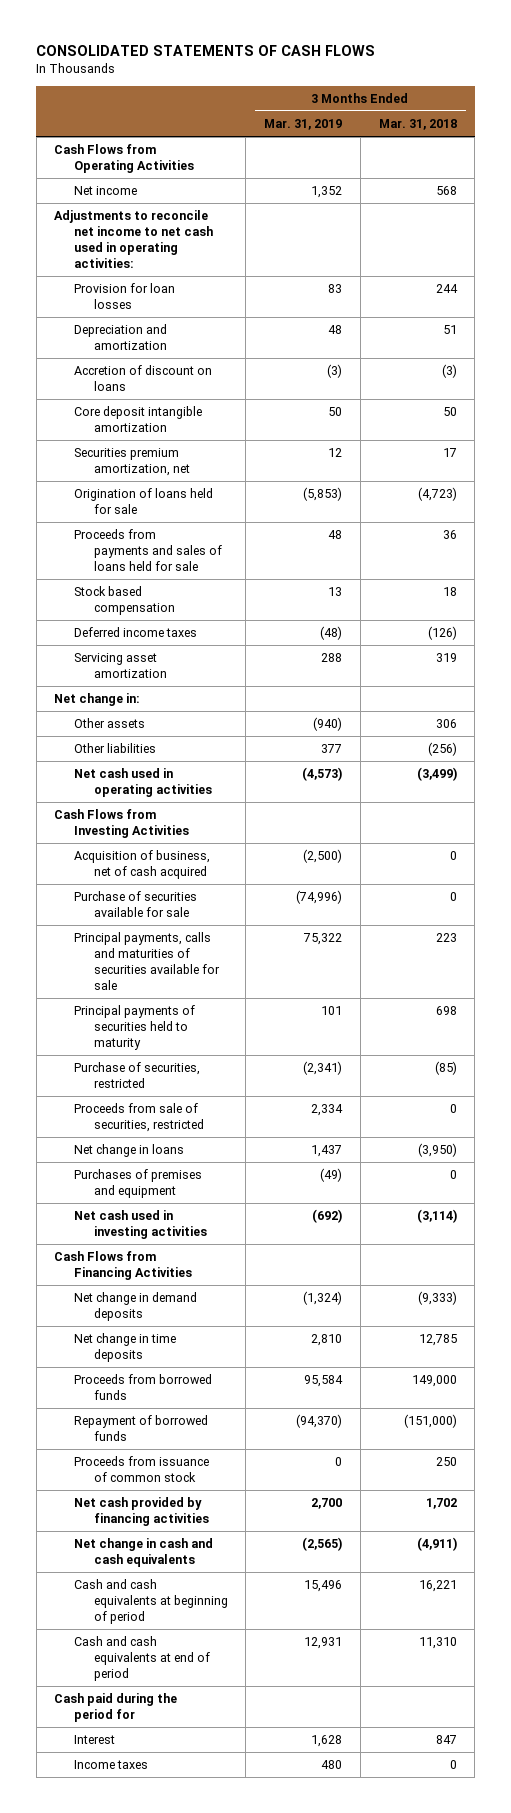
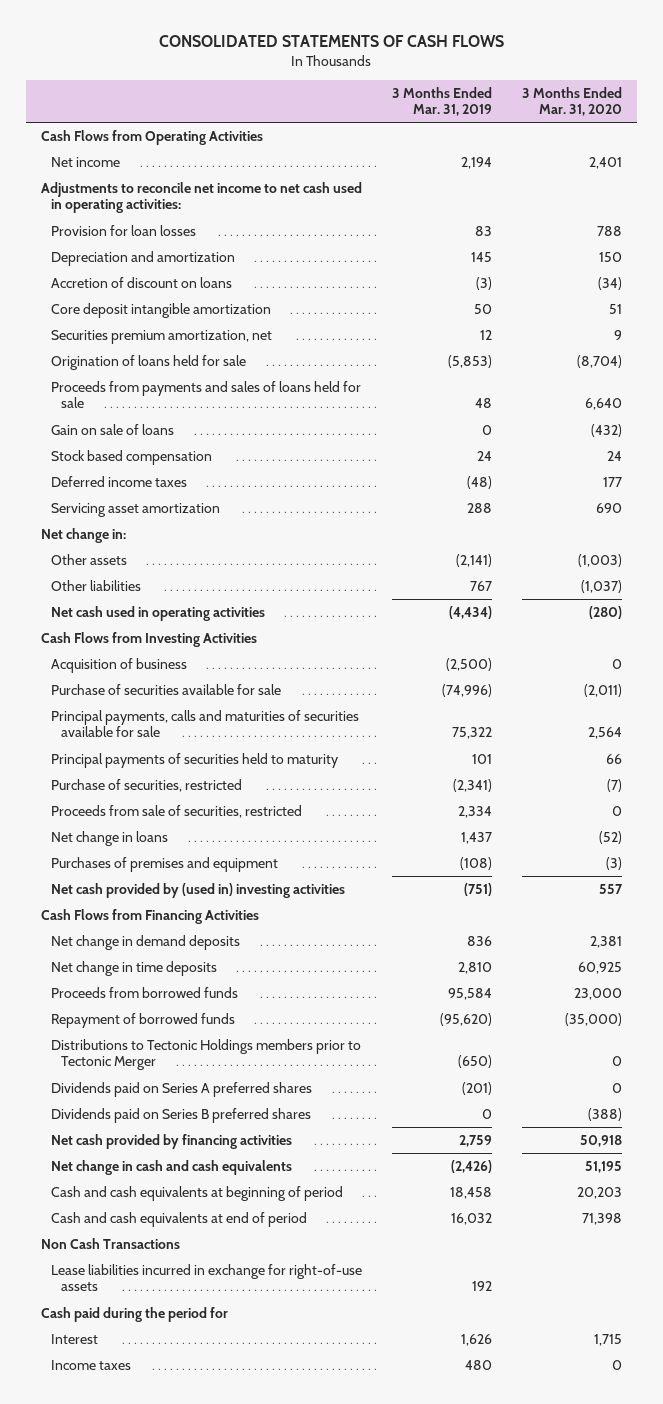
- | 3 Months Ended Mar. 31, 2019 | 3 Months Ended Mar. 31, 2018
+ | 3 Months Ended Mar. 31, 2019 | 3 Months Ended Mar. 31, 2020
- Net income | 1,352 | 568
+ Net income | 2,194 | 2,401
- Depreciation and amortization | 48 | 51
+ Depreciation and amortization | 145 | 150
- Stock based compensation | 13 | 18
+ Gain on sale of loans | 0 | (432)
+ Stock based compensation | 24 | 24
- Other assets | (940) | 306
- Other liabilities | 377 | (256)
- Net cash used in operating activities | (4,573) | (3,499)
+ Other assets | (2,141) | (1,003)
+ Other liabilities | 767 | (1,037)
+ Net cash used in operating activities | (4,434) | (280)
- Acquisition of business, net of cash acquired | (2,500) | 0
+ Acquisition of business | (2,500) | 0
- Purchases of premises and equipment | (49) | 0
- Net cash used in investing activities | (692) | (3,114)
+ Purchases of premises and equipment | (108) | (3)
+ Net cash provided by (used in) investing activities | (751) | 557
- Net change in demand deposits | (1,324) | (9,333)
+ Net change in demand deposits | 836 | 2,381
- Repayment of borrowed funds | (94,370) | (151,000)
- Proceeds from issuance of common stock | 0 | 250
- Net cash provided by financing activities | 2,700 | 1,702
- Net change in cash and cash equivalents | (2,565) | (4,911)
- Cash and cash equivalents at beginning of period | 15,496 | 16,221
- Cash and cash equivalents at end of period | 12,931 | 11,310
+ Repayment of borrowed funds | (95,620) | (35,000)
+ Distributions to Tectonic Holdings members prior to Tectonic Merger | (650) | 0
+ Dividends paid on Series A preferred shares | (201) | 0
+ Dividends paid on Series B preferred shares | 0 | (388)
+ Net cash provided by financing activities | 2,759 | 50,918
+ Net change in cash and cash equivalents | (2,426) | 51,195
+ Cash and cash equivalents at beginning of period | 18,458 | 20,203
+ Cash and cash equivalents at end of period | 16,032 | 71,398
+ Non Cash Transactions
+ Lease liabilities incurred in exchange for right-of-use assets | 192 |
- Interest | 1,628 | 847
+ Interest | 1,626 | 1,715

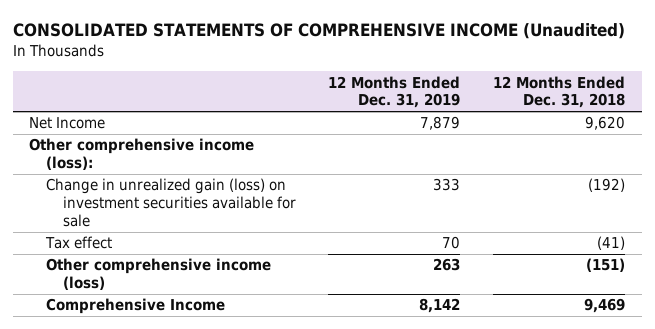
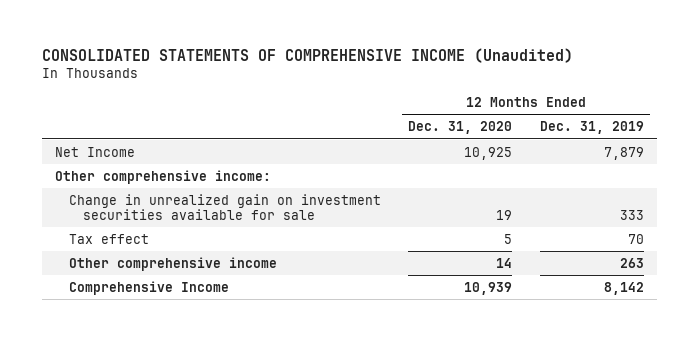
- | 12 Months Ended Dec. 31, 2019 | 12 Months Ended Dec. 31, 2018
+ | 12 Months Ended Dec. 31, 2020 | 12 Months Ended Dec. 31, 2019
- Other comprehensive income (loss):
- Change in unrealized gain (loss) on investment securities available for sale | 333 | (192)
+ Other comprehensive income:
+ Change in unrealized gain on investment securities available for sale | 19 | 333
- Other comprehensive income (loss) | 263 | (151)
+ Other comprehensive income | 14 | 263

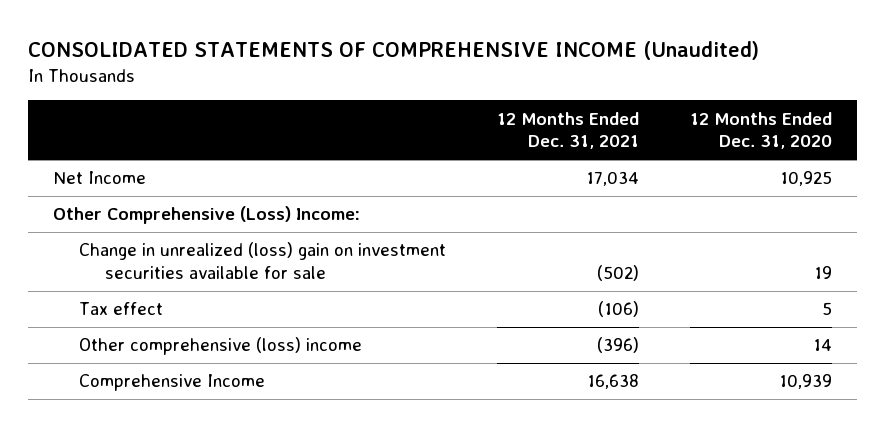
- | 12 Months Ended Dec. 31, 2020 | 12 Months Ended Dec. 31, 2019
+ | 12 Months Ended Dec. 31, 2021 | 12 Months Ended Dec. 31, 2020
- Other comprehensive income:
- Change in unrealized gain on investment securities available for sale | 19 | 333
+ Other Comprehensive (Loss) Income:
+ Change in unrealized (loss) gain on investment securities available for sale | (502) | 19
- Other comprehensive income | 14 | 263
+ Other comprehensive (loss) income | (396) | 14

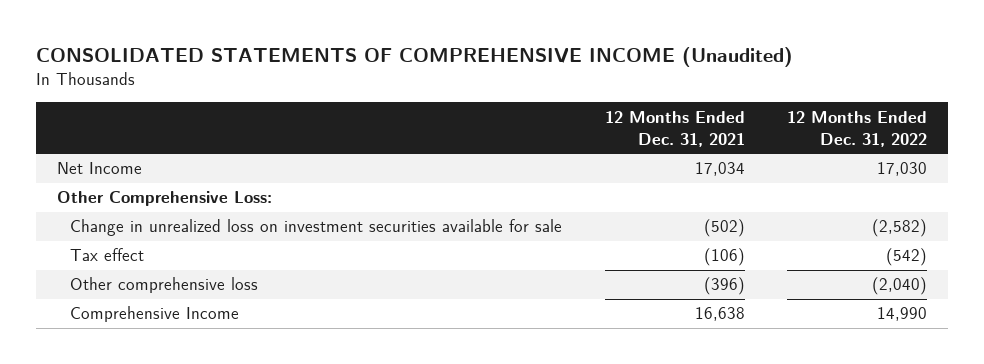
- | 12 Months Ended Dec. 31, 2021 | 12 Months Ended Dec. 31, 2020
+ | 12 Months Ended Dec. 31, 2021 | 12 Months Ended Dec. 31, 2022
- Other Comprehensive (Loss) Income:
- Change in unrealized (loss) gain on investment securities available for sale | (502) | 19
+ Other Comprehensive Loss:
+ Change in unrealized loss on investment securities available for sale | (502) | (2,582)
- Other comprehensive (loss) income | (396) | 14
+ Other comprehensive loss | (396) | (2,040)

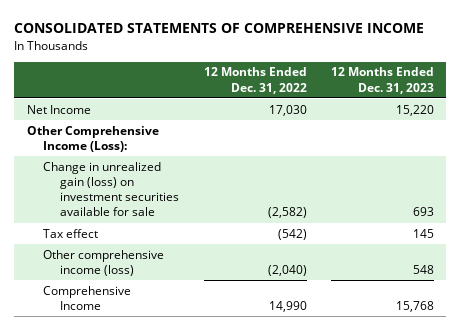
- CONSOLIDATED STATEMENTS OF COMPREHENSIVE INCOME (Unaudited)
+ CONSOLIDATED STATEMENTS OF COMPREHENSIVE INCOME
- | 12 Months Ended Dec. 31, 2021 | 12 Months Ended Dec. 31, 2022
+ | 12 Months Ended Dec. 31, 2022 | 12 Months Ended Dec. 31, 2023
- Other Comprehensive Loss:
- Change in unrealized loss on investment securities available for sale | (502) | (2,582)
+ Other Comprehensive Income (Loss):
+ Change in unrealized gain (loss) on investment securities available for sale | (2,582) | 693
- Other comprehensive loss | (396) | (2,040)
+ Other comprehensive income (loss) | (2,040) | 548

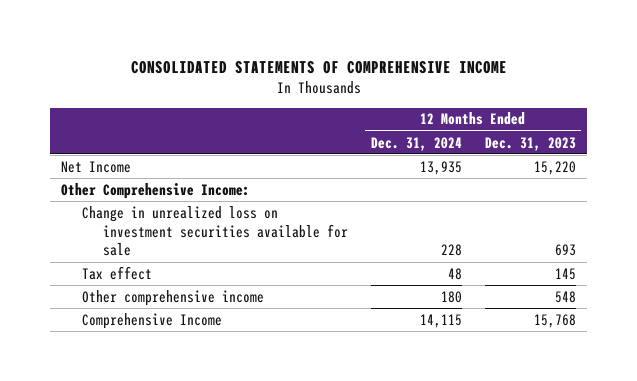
- | 12 Months Ended Dec. 31, 2022 | 12 Months Ended Dec. 31, 2023
+ | 12 Months Ended Dec. 31, 2024 | 12 Months Ended Dec. 31, 2023
- Other Comprehensive Income (Loss):
- Change in unrealized gain (loss) on investment securities available for sale | (2,582) | 693
+ Other Comprehensive Income:
+ Change in unrealized loss on investment securities available for sale | 228 | 693
- Other comprehensive income (loss) | (2,040) | 548
+ Other comprehensive income | 180 | 548

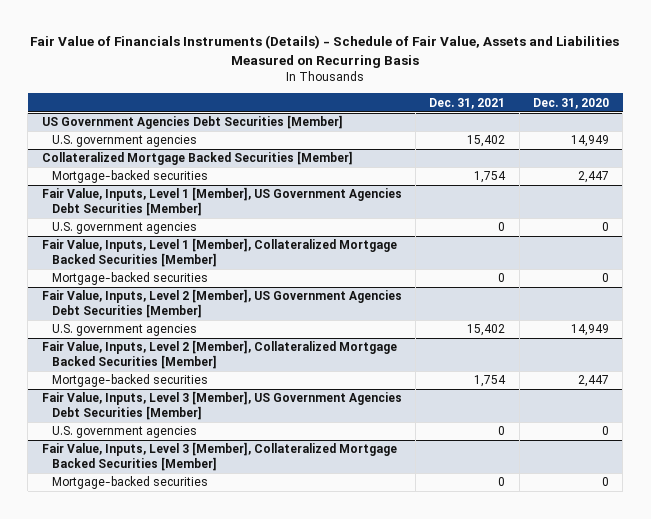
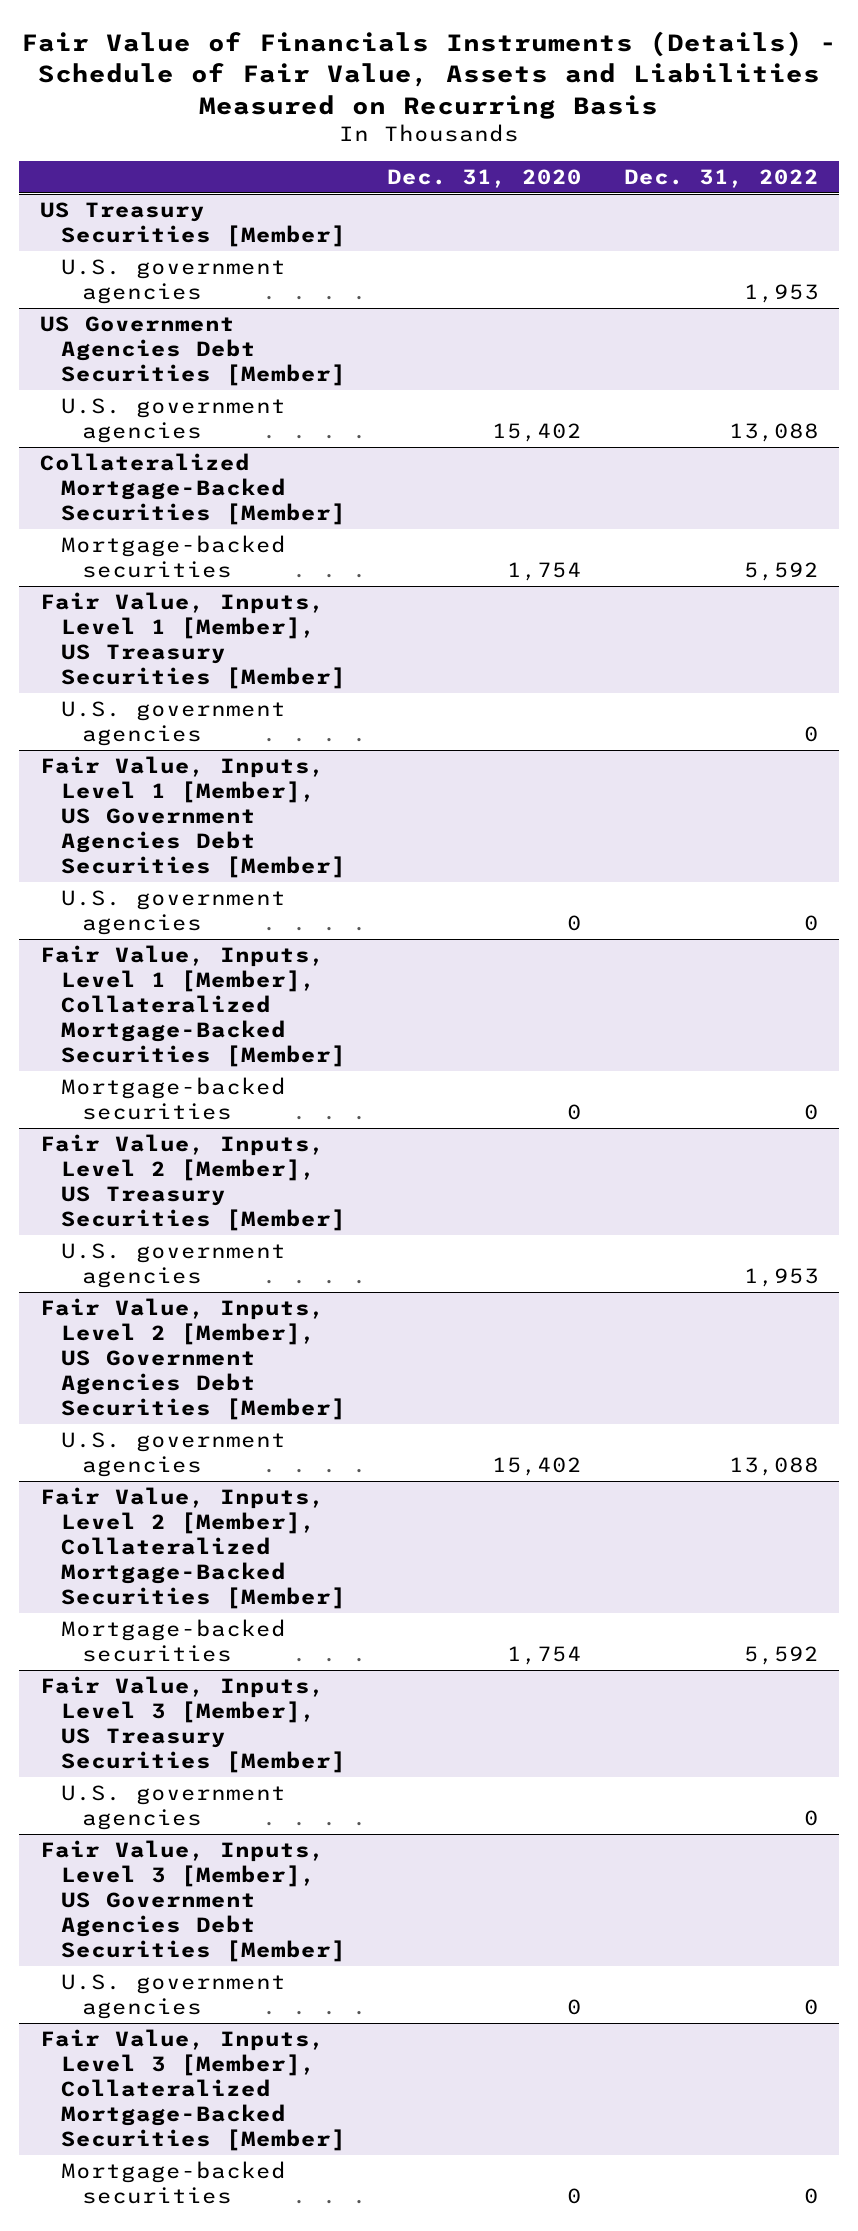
- | Dec. 31, 2021 | Dec. 31, 2020
+ | Dec. 31, 2020 | Dec. 31, 2022
+ US Treasury Securities [Member]
+ U.S. government agencies | | 1,953
@ US Government Agencies Debt Securities [Member]
- U.S. government agencies | 15,402 | 14,949
- Collateralized Mortgage Backed Securities [Member]
- Mortgage-backed securities | 1,754 | 2,447
@ US Government Agencies Debt Securities [Member]
+ U.S. government agencies | 15,402 | 13,088
+ Collateralized Mortgage-Backed Securities [Member]
+ Mortgage-backed securities | 1,754 | 5,592
+ Fair Value, Inputs, Level 1 [Member], US Treasury Securities [Member]
+ U.S. government agencies | | 0
- Fair Value, Inputs, Level 1 [Member], Collateralized Mortgage Backed Securities [Member]
+ Fair Value, Inputs, Level 1 [Member], Collateralized Mortgage-Backed Securities [Member]
+ Fair Value, Inputs, Level 2 [Member], US Treasury Securities [Member]
+ U.S. government agencies | | 1,953
@ Fair Value, Inputs, Level 2 [Member], US Government Agencies Debt Securities [Member]
- U.S. government agencies | 15,402 | 14,949
- Fair Value, Inputs, Level 2 [Member], Collateralized Mortgage Backed Securities [Member]
- Mortgage-backed securities | 1,754 | 2,447
@ Fair Value, Inputs, Level 2 [Member], US Government Agencies Debt Securities [Member]
+ U.S. government agencies | 15,402 | 13,088
+ Fair Value, Inputs, Level 2 [Member], Collateralized Mortgage-Backed Securities [Member]
+ Mortgage-backed securities | 1,754 | 5,592
+ Fair Value, Inputs, Level 3 [Member], US Treasury Securities [Member]
+ U.S. government agencies | | 0
- Fair Value, Inputs, Level 3 [Member], Collateralized Mortgage Backed Securities [Member]
+ Fair Value, Inputs, Level 3 [Member], Collateralized Mortgage-Backed Securities [Member]

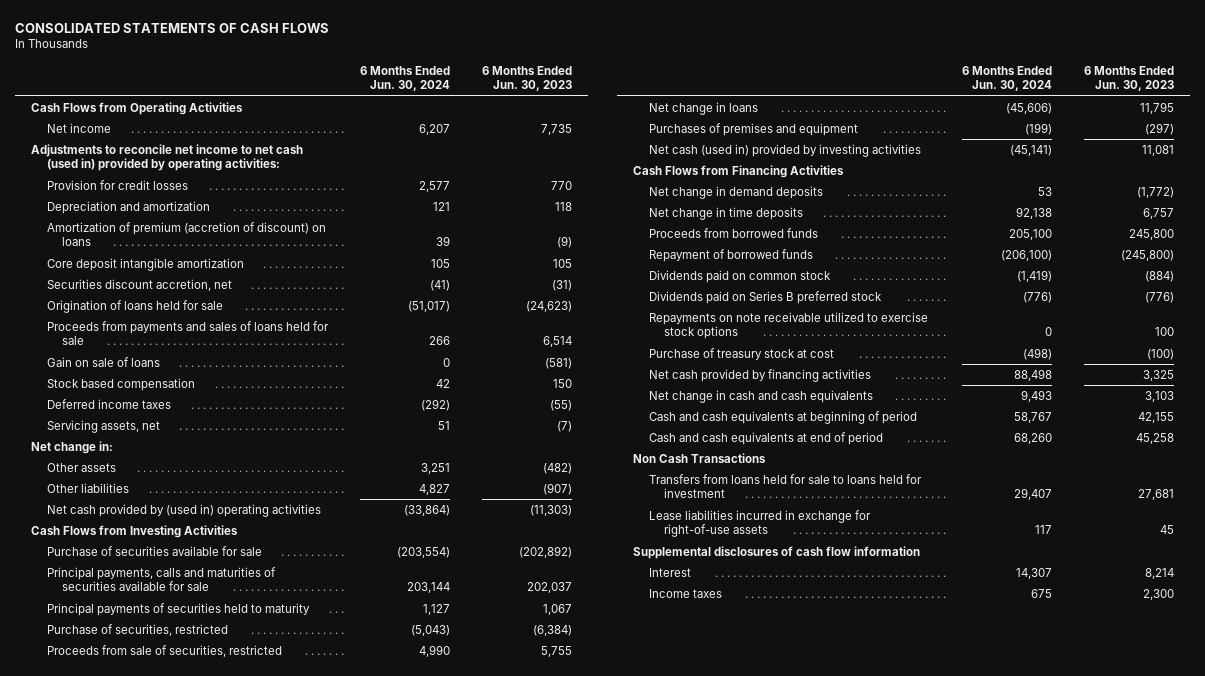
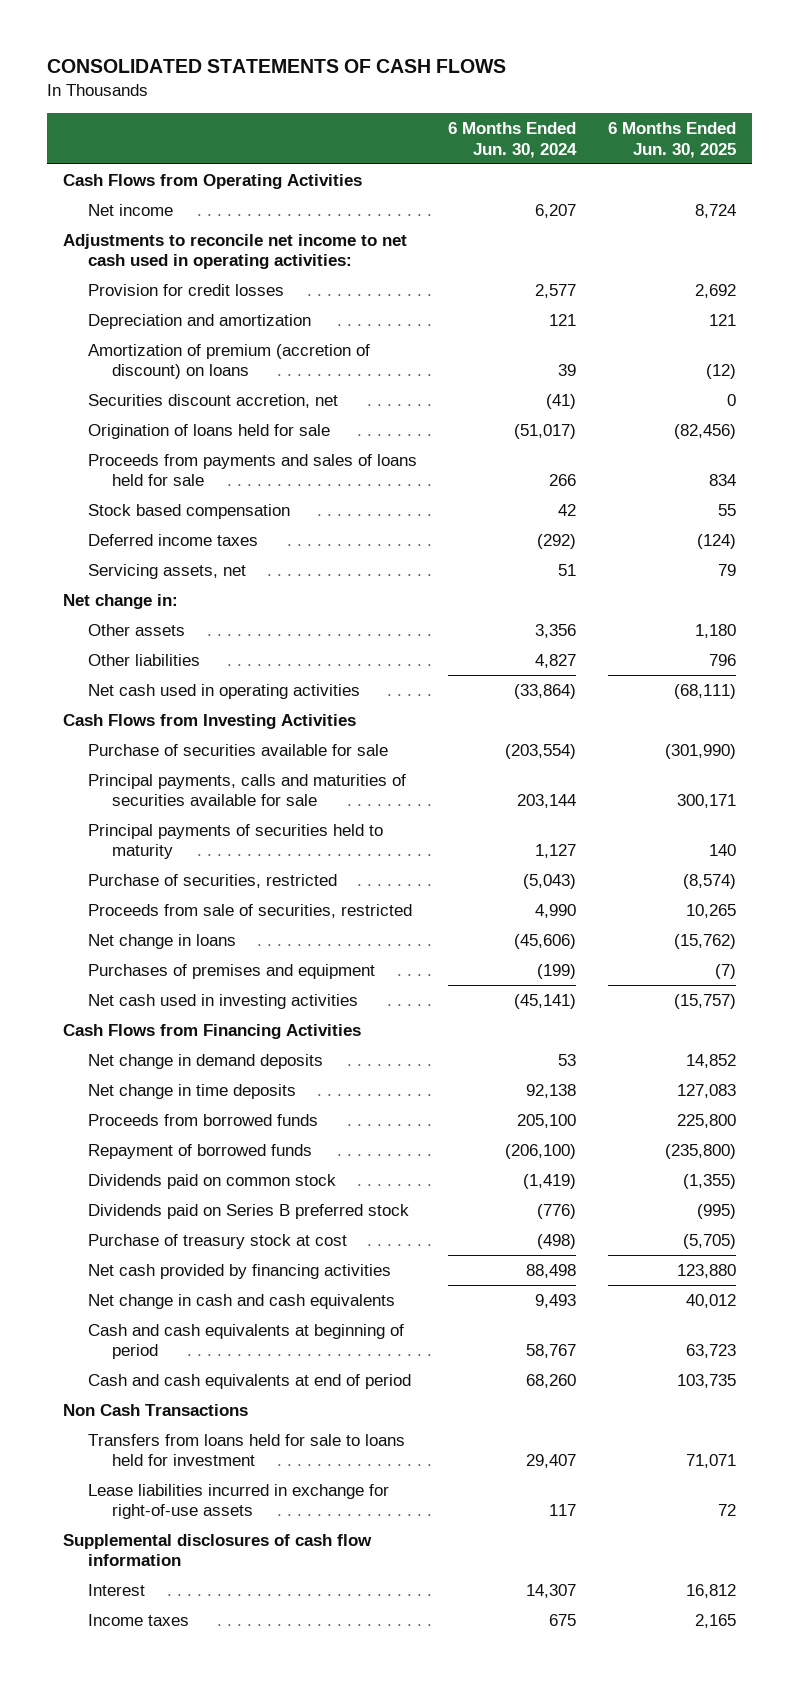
- | 6 Months Ended Jun. 30, 2024 | 6 Months Ended Jun. 30, 2023
+ | 6 Months Ended Jun. 30, 2024 | 6 Months Ended Jun. 30, 2025
- Adjustments to reconcile net income to net cash (used in) provided by operating activities:
+ Adjustments to reconcile net income to net cash used in operating activities:
- Core deposit intangible amortization | 105 | 105
- Gain on sale of loans | 0 | (581)
- Other assets | 3,251 | (482)
+ Other assets | 3,356 | 1,180
- Net cash provided by (used in) operating activities | (33,864) | (11,303)
+ Net cash used in operating activities | (33,864) | (68,111)
- Net cash (used in) provided by investing activities | (45,141) | 11,081
+ Net cash used in investing activities | (45,141) | (15,757)
- Repayments on note receivable utilized to exercise stock options | 0 | 100

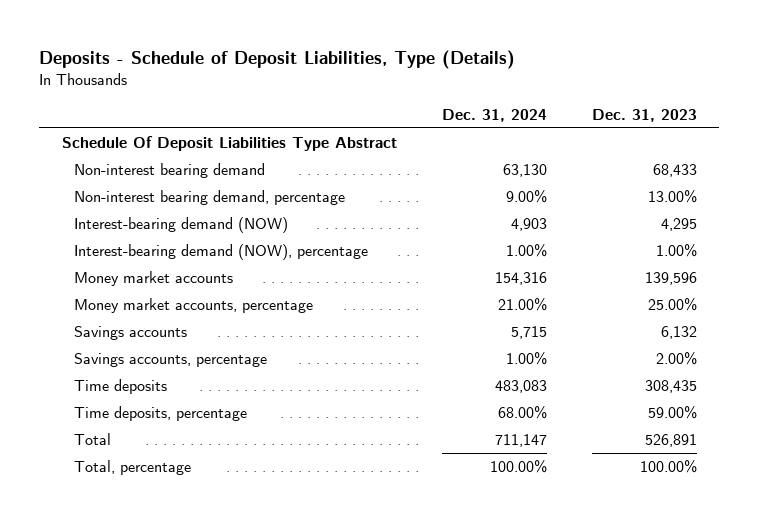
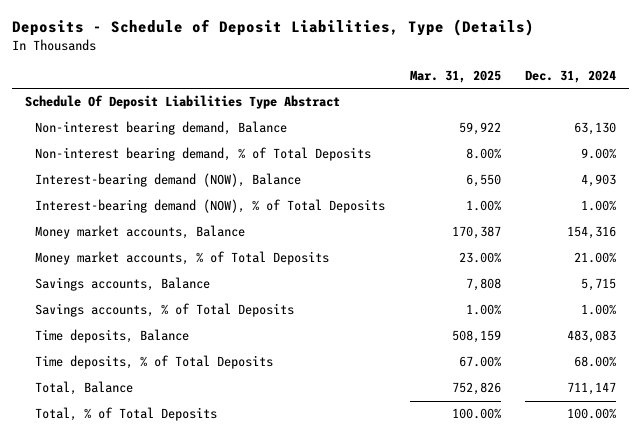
- | Dec. 31, 2024 | Dec. 31, 2023
+ | Mar. 31, 2025 | Dec. 31, 2024
- Non-interest bearing demand | 63,130 | 68,433
- Non-interest bearing demand, percentage | 9.00% | 13.00%
- Interest-bearing demand (NOW) | 4,903 | 4,295
- Interest-bearing demand (NOW), percentage | 1.00% | 1.00%
- Money market accounts | 154,316 | 139,596
- Money market accounts, percentage | 21.00% | 25.00%
- Savings accounts | 5,715 | 6,132
- Savings accounts, percentage | 1.00% | 2.00%
- Time deposits | 483,083 | 308,435
- Time deposits, percentage | 68.00% | 59.00%
- Total | 711,147 | 526,891
- Total, percentage | 100.00% | 100.00%
+ Non-interest bearing demand, Balance | 59,922 | 63,130
+ Non-interest bearing demand, % of Total Deposits | 8.00% | 9.00%
+ Interest-bearing demand (NOW), Balance | 6,550 | 4,903
+ Interest-bearing demand (NOW), % of Total Deposits | 1.00% | 1.00%
+ Money market accounts, Balance | 170,387 | 154,316
+ Money market accounts, % of Total Deposits | 23.00% | 21.00%
+ Savings accounts, Balance | 7,808 | 5,715
+ Savings accounts, % of Total Deposits | 1.00% | 1.00%
+ Time deposits, Balance | 508,159 | 483,083
+ Time deposits, % of Total Deposits | 67.00% | 68.00%
+ Total, Balance | 752,826 | 711,147
+ Total, % of Total Deposits | 100.00% | 100.00%

